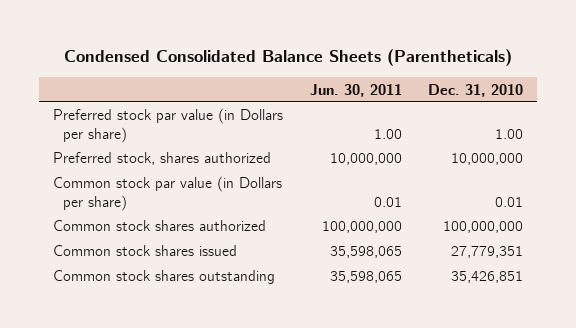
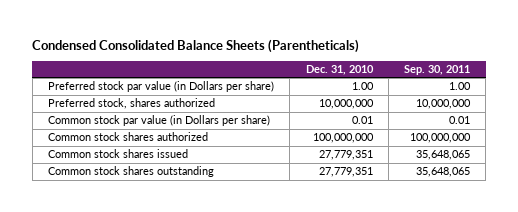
- | Jun. 30, 2011 | Dec. 31, 2010
+ | Dec. 31, 2010 | Sep. 30, 2011
- Common stock shares outstanding | 35,598,065 | 35,426,851
+ Common stock shares outstanding | 27,779,351 | 35,648,065

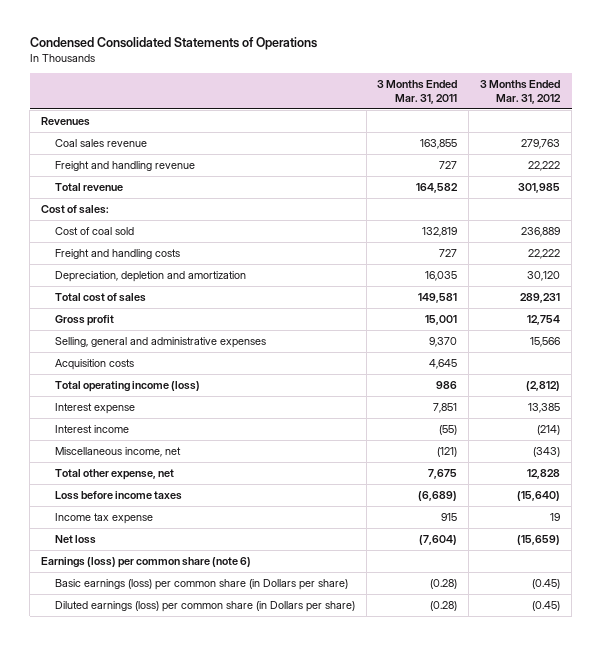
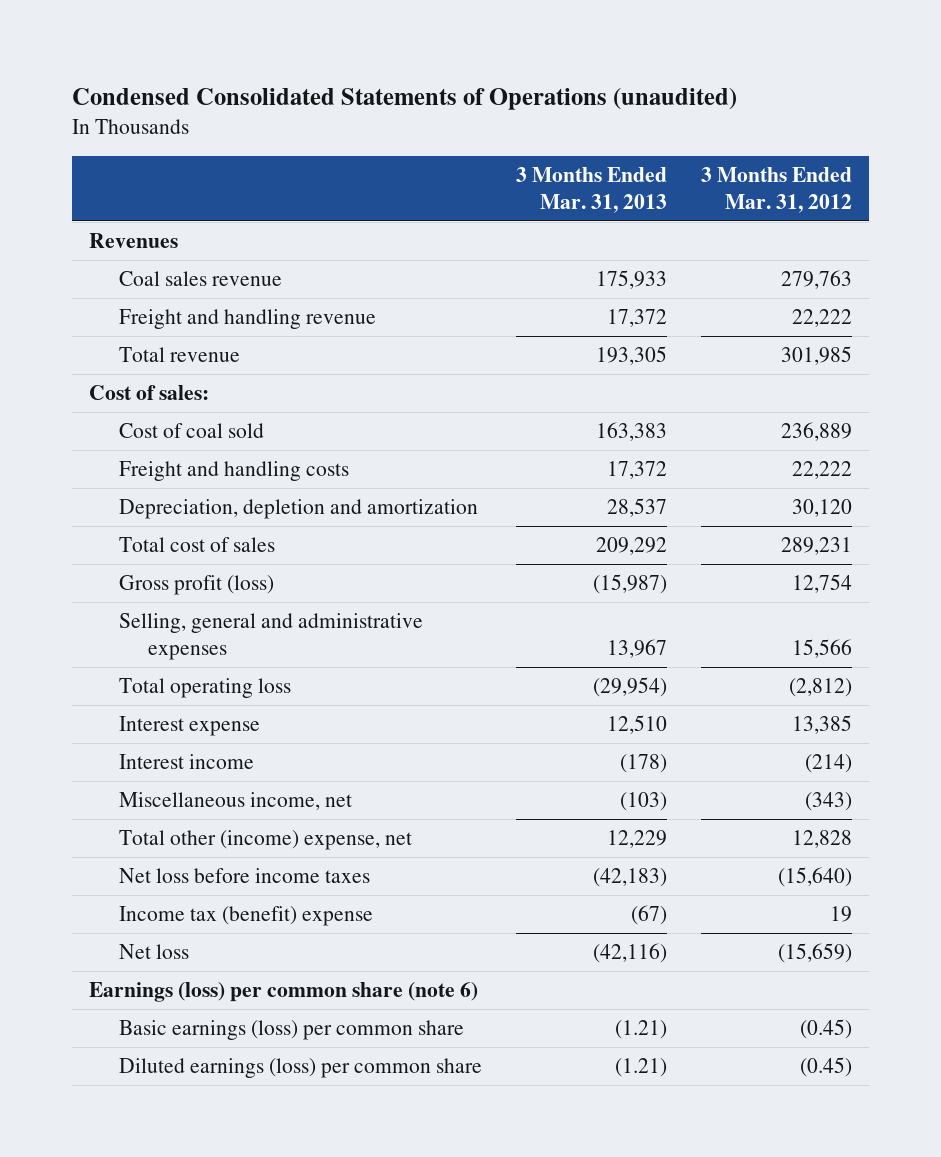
- Condensed Consolidated Statements of Operations
+ Condensed Consolidated Statements of Operations (unaudited)
- | 3 Months Ended Mar. 31, 2011 | 3 Months Ended Mar. 31, 2012
+ | 3 Months Ended Mar. 31, 2013 | 3 Months Ended Mar. 31, 2012
- Gross profit | 15,001 | 12,754
+ Gross profit (loss) | (15,987) | 12,754
- Acquisition costs | 4,645 |
- Total operating income (loss) | 986 | (2,812)
+ Total operating loss | (29,954) | (2,812)
- Total other expense, net | 7,675 | 12,828
- Loss before income taxes | (6,689) | (15,640)
- Income tax expense | 915 | 19
+ Total other (income) expense, net | 12,229 | 12,828
+ Net loss before income taxes | (42,183) | (15,640)
+ Income tax (benefit) expense | (67) | 19
- Basic earnings (loss) per common share (in Dollars per share) | (0.28) | (0.45)
- Diluted earnings (loss) per common share (in Dollars per share) | (0.28) | (0.45)
+ Basic earnings (loss) per common share | (1.21) | (0.45)
+ Diluted earnings (loss) per common share | (1.21) | (0.45)

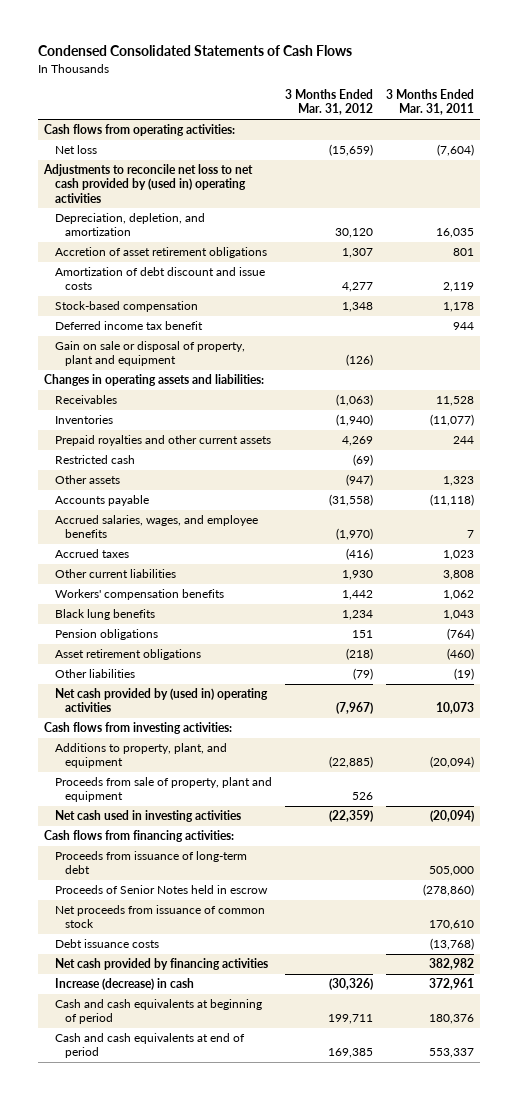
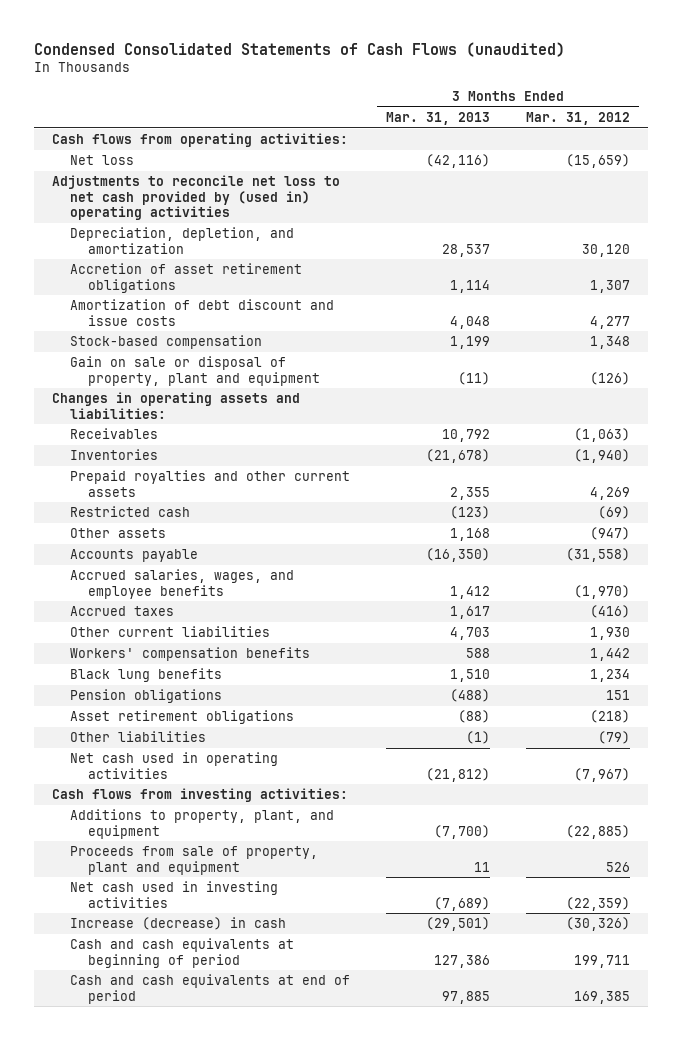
- Condensed Consolidated Statements of Cash Flows
+ Condensed Consolidated Statements of Cash Flows (unaudited)
- | 3 Months Ended Mar. 31, 2012 | 3 Months Ended Mar. 31, 2011
+ | 3 Months Ended Mar. 31, 2013 | 3 Months Ended Mar. 31, 2012
- Deferred income tax benefit | | 944
- Net cash provided by (used in) operating activities | (7,967) | 10,073
+ Net cash used in operating activities | (21,812) | (7,967)
- Cash flows from financing activities:
- Proceeds from issuance of long-term debt | | 505,000
- Proceeds of Senior Notes held in escrow | | (278,860)
- Net proceeds from issuance of common stock | | 170,610
- Debt issuance costs | | (13,768)
- Net cash provided by financing activities | | 382,982

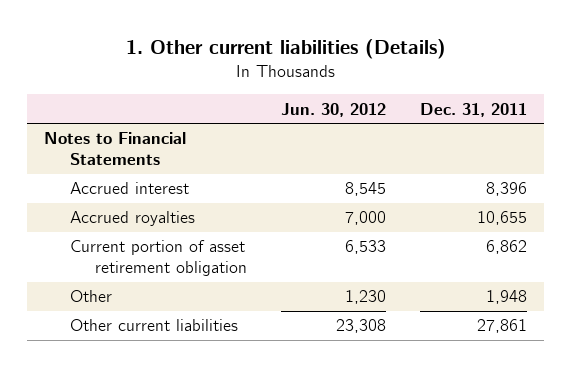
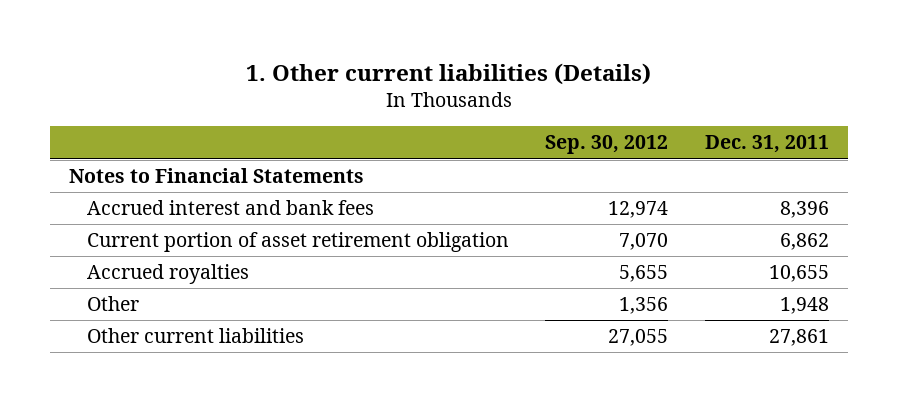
- | Jun. 30, 2012 | Dec. 31, 2011
+ | Sep. 30, 2012 | Dec. 31, 2011
- Accrued interest | 8,545 | 8,396
+ Accrued interest and bank fees | 12,974 | 8,396
moved down: Accrued royalties | 5,655 | 10,655

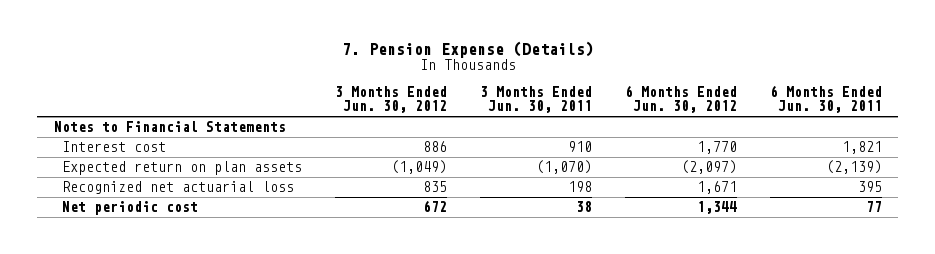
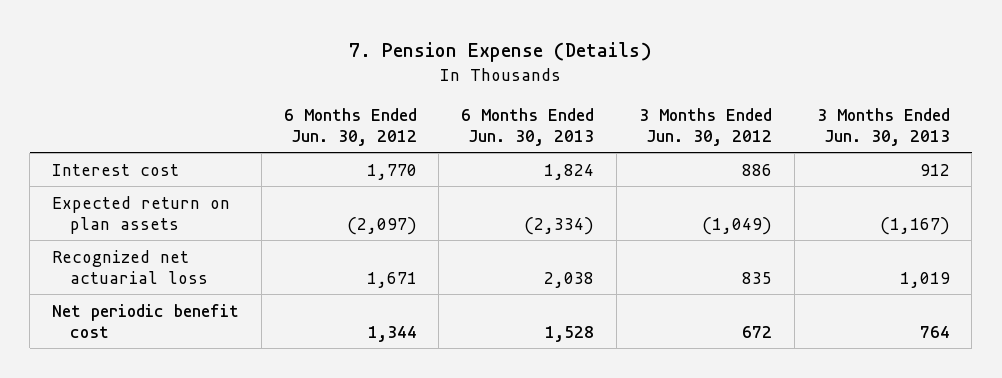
- | 3 Months Ended Jun. 30, 2012 | 3 Months Ended Jun. 30, 2011 | 6 Months Ended Jun. 30, 2012 | 6 Months Ended Jun. 30, 2011
+ | 6 Months Ended Jun. 30, 2012 | 6 Months Ended Jun. 30, 2013 | 3 Months Ended Jun. 30, 2012 | 3 Months Ended Jun. 30, 2013
- Notes to Financial Statements
- Net periodic cost | 672 | 38 | 1,344 | 77
+ Net periodic benefit cost | 1,344 | 1,528 | 672 | 764

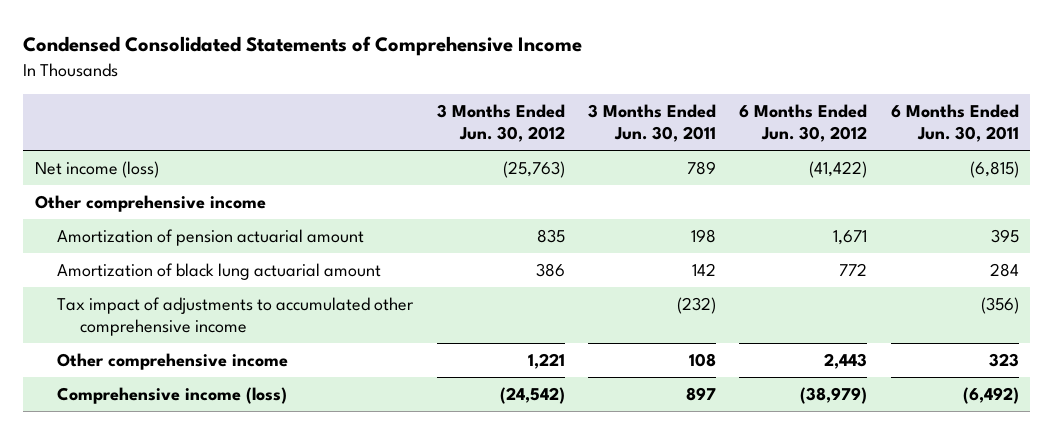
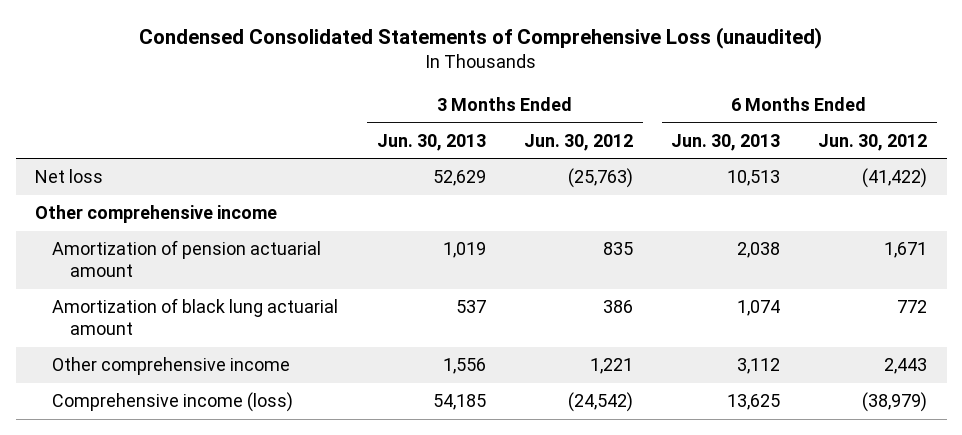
- Condensed Consolidated Statements of Comprehensive Income
+ Condensed Consolidated Statements of Comprehensive Loss (unaudited)
- | 3 Months Ended Jun. 30, 2012 | 3 Months Ended Jun. 30, 2011 | 6 Months Ended Jun. 30, 2012 | 6 Months Ended Jun. 30, 2011
+ | 3 Months Ended Jun. 30, 2013 | 3 Months Ended Jun. 30, 2012 | 6 Months Ended Jun. 30, 2013 | 6 Months Ended Jun. 30, 2012
- Net income (loss) | (25,763) | 789 | (41,422) | (6,815)
+ Net loss | 52,629 | (25,763) | 10,513 | (41,422)
- Tax impact of adjustments to accumulated other comprehensive income | | (232) | | (356)

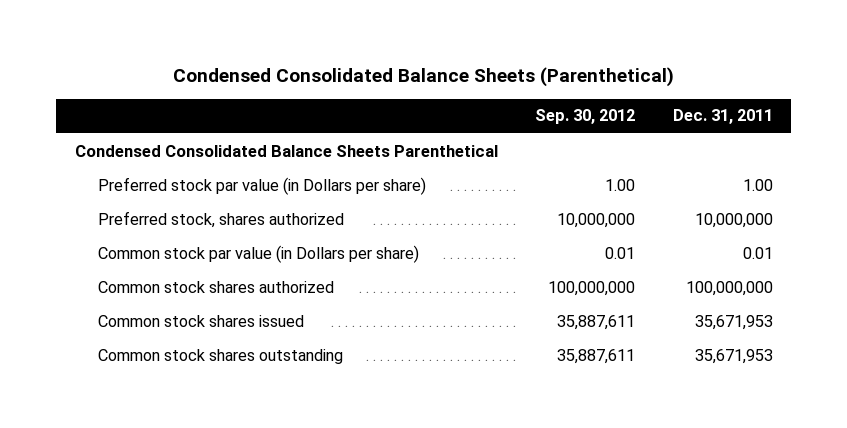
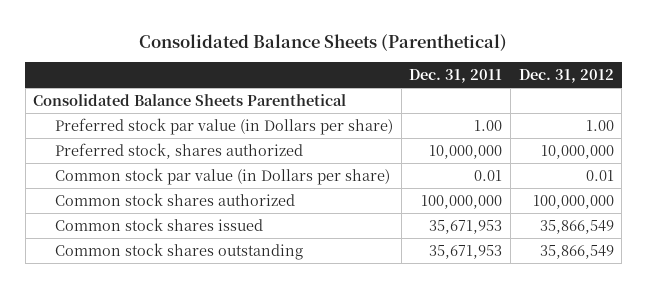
- Condensed Consolidated Balance Sheets (Parenthetical)
+ Consolidated Balance Sheets (Parenthetical)
- | Sep. 30, 2012 | Dec. 31, 2011
+ | Dec. 31, 2011 | Dec. 31, 2012
- Condensed Consolidated Balance Sheets Parenthetical
+ Consolidated Balance Sheets Parenthetical

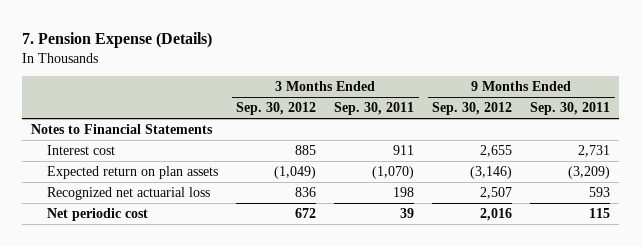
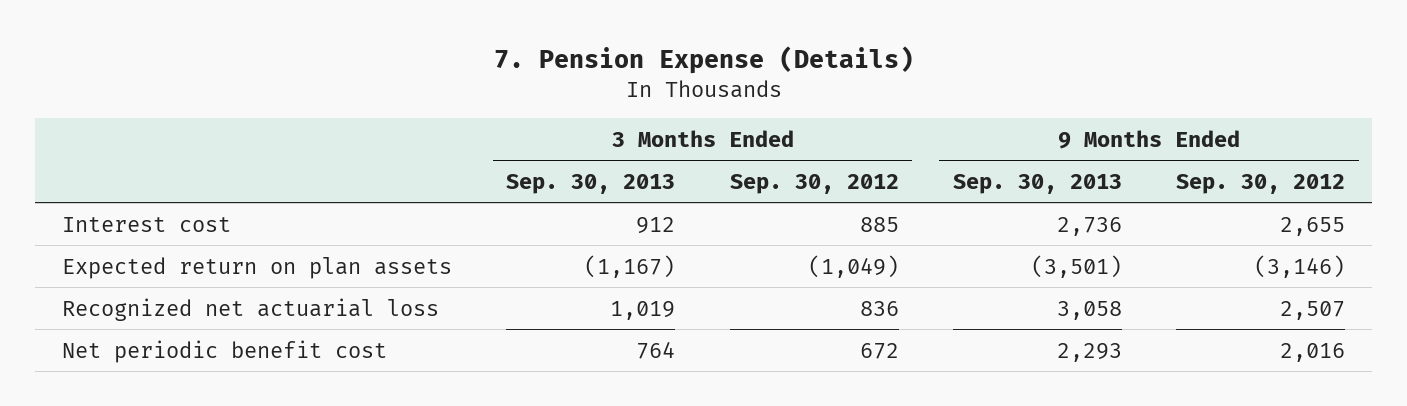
- | 3 Months Ended Sep. 30, 2012 | 3 Months Ended Sep. 30, 2011 | 9 Months Ended Sep. 30, 2012 | 9 Months Ended Sep. 30, 2011
+ | 3 Months Ended Sep. 30, 2013 | 3 Months Ended Sep. 30, 2012 | 9 Months Ended Sep. 30, 2013 | 9 Months Ended Sep. 30, 2012
- Notes to Financial Statements
- Net periodic cost | 672 | 39 | 2,016 | 115
+ Net periodic benefit cost | 764 | 672 | 2,293 | 2,016

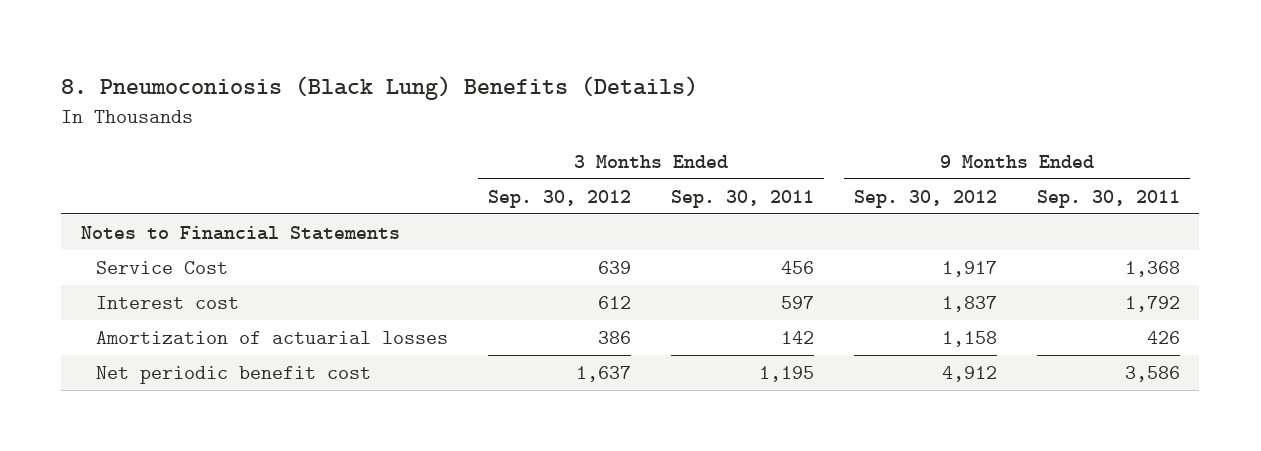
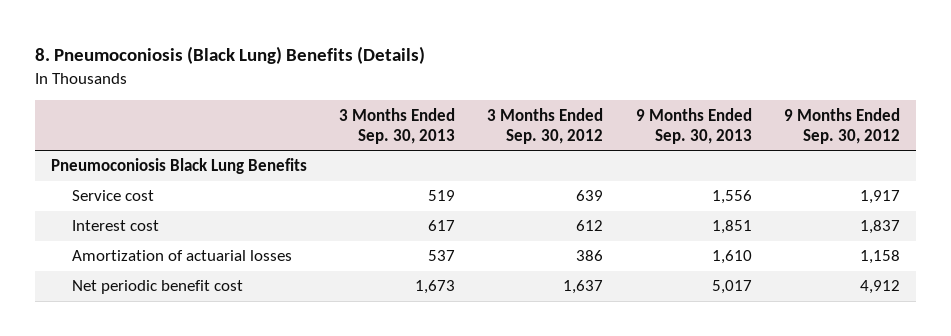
- | 3 Months Ended Sep. 30, 2012 | 3 Months Ended Sep. 30, 2011 | 9 Months Ended Sep. 30, 2012 | 9 Months Ended Sep. 30, 2011
+ | 3 Months Ended Sep. 30, 2013 | 3 Months Ended Sep. 30, 2012 | 9 Months Ended Sep. 30, 2013 | 9 Months Ended Sep. 30, 2012
- Notes to Financial Statements
- Service Cost | 639 | 456 | 1,917 | 1,368
+ Pneumoconiosis Black Lung Benefits
+ Service cost | 519 | 639 | 1,556 | 1,917

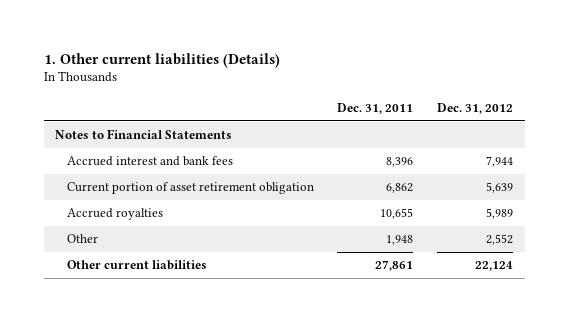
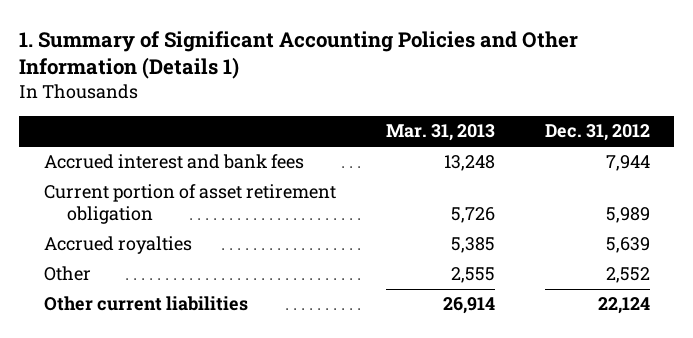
- 1. Other current liabilities (Details)
+ 1. Summary of Significant Accounting Policies and Other Information (Details 1)
- | Dec. 31, 2011 | Dec. 31, 2012
+ | Mar. 31, 2013 | Dec. 31, 2012
- Notes to Financial Statements
- Current portion of asset retirement obligation | 6,862 | 5,639
- Accrued royalties | 10,655 | 5,989
+ Current portion of asset retirement obligation | 5,726 | 5,989
+ Accrued royalties | 5,385 | 5,639

